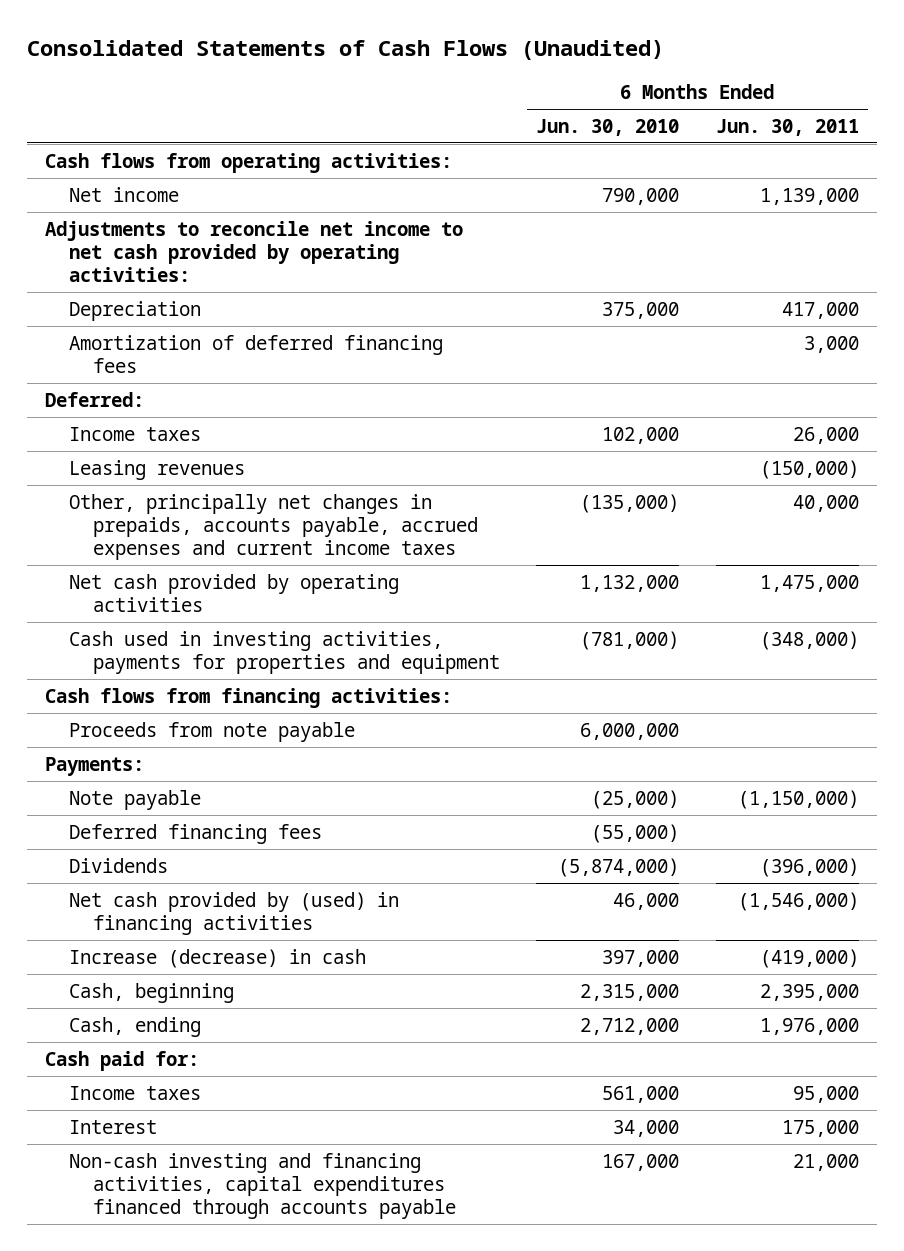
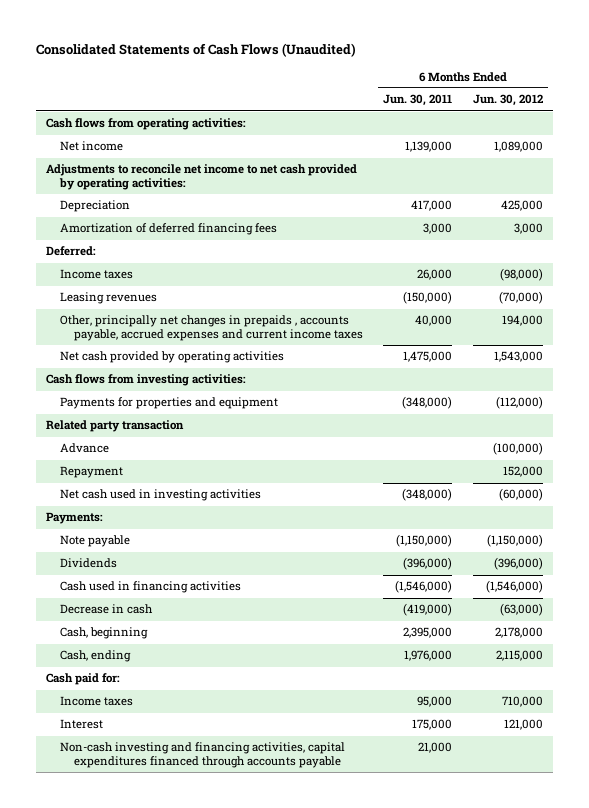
- | 6 Months Ended Jun. 30, 2010 | 6 Months Ended Jun. 30, 2011
+ | 6 Months Ended Jun. 30, 2011 | 6 Months Ended Jun. 30, 2012
- Other, principally net changes in prepaids, accounts payable, accrued expenses and current income taxes | (135,000) | 40,000
+ Other, principally net changes in prepaids , accounts payable, accrued expenses and current income taxes | 40,000 | 194,000
- Cash used in investing activities, payments for properties and equipment | (781,000) | (348,000)
- Cash flows from financing activities:
- Proceeds from note payable | 6,000,000 |
+ Cash flows from investing activities:
+ Payments for properties and equipment | (348,000) | (112,000)
+ Related party transaction
+ Advance | | (100,000)
+ Repayment | | 152,000
+ Net cash used in investing activities | (348,000) | (60,000)
- Deferred financing fees | (55,000) |
- Net cash provided by (used) in financing activities | 46,000 | (1,546,000)
- Increase (decrease) in cash | 397,000 | (419,000)
+ Cash used in financing activities | (1,546,000) | (1,546,000)
+ Decrease in cash | (419,000) | (63,000)

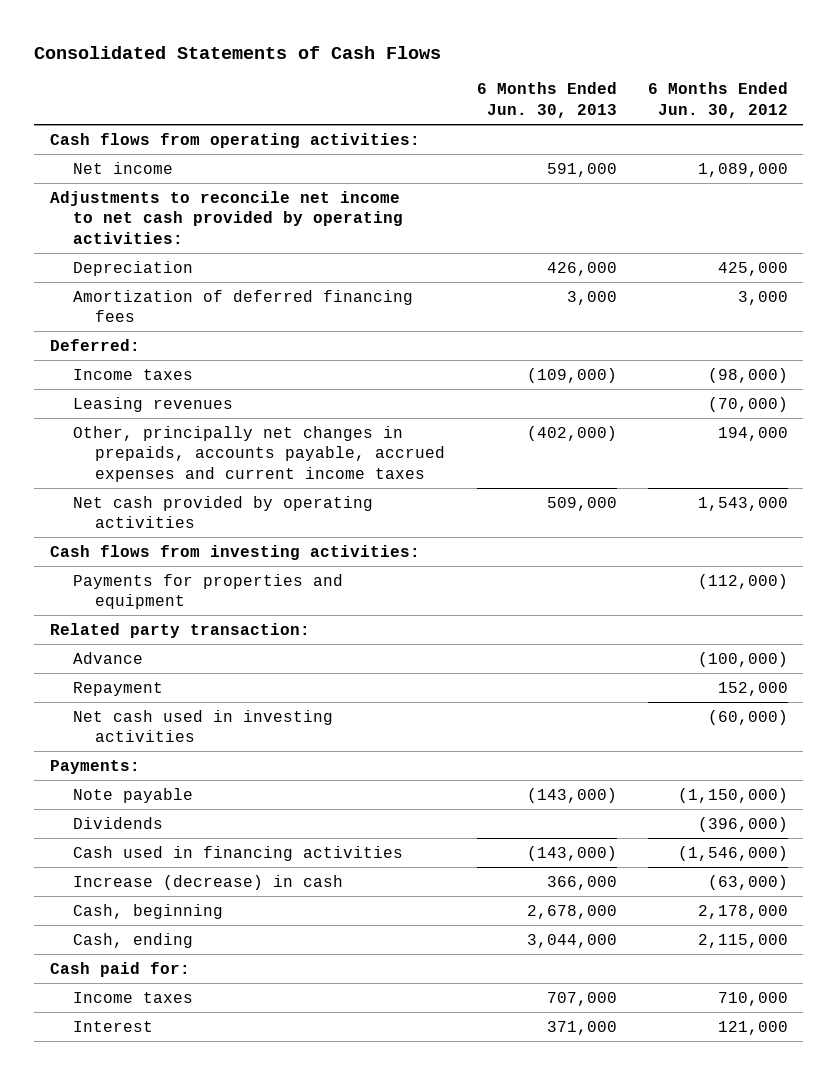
- Consolidated Statements of Cash Flows (Unaudited)
+ Consolidated Statements of Cash Flows
- | 6 Months Ended Jun. 30, 2011 | 6 Months Ended Jun. 30, 2012
+ | 6 Months Ended Jun. 30, 2013 | 6 Months Ended Jun. 30, 2012
- Other, principally net changes in prepaids , accounts payable, accrued expenses and current income taxes | 40,000 | 194,000
+ Other, principally net changes in prepaids, accounts payable, accrued expenses and current income taxes | (402,000) | 194,000
- Related party transaction
+ Related party transaction:
- Decrease in cash | (419,000) | (63,000)
+ Increase (decrease) in cash | 366,000 | (63,000)
- Non-cash investing and financing activities, capital expenditures financed through accounts payable | 21,000 |

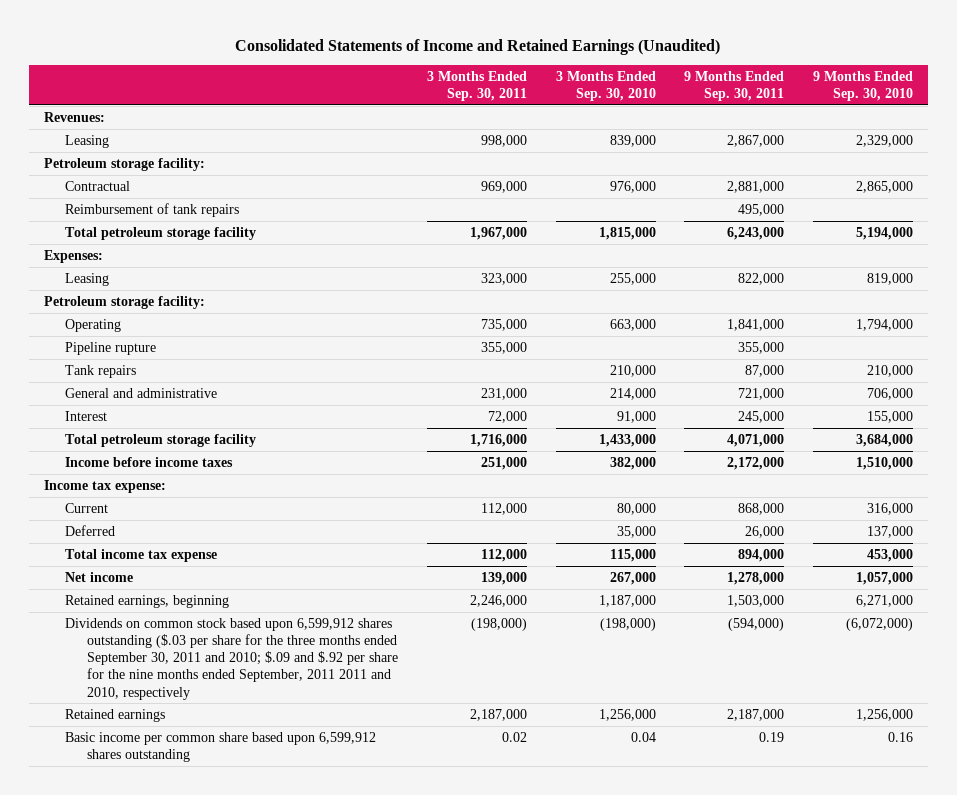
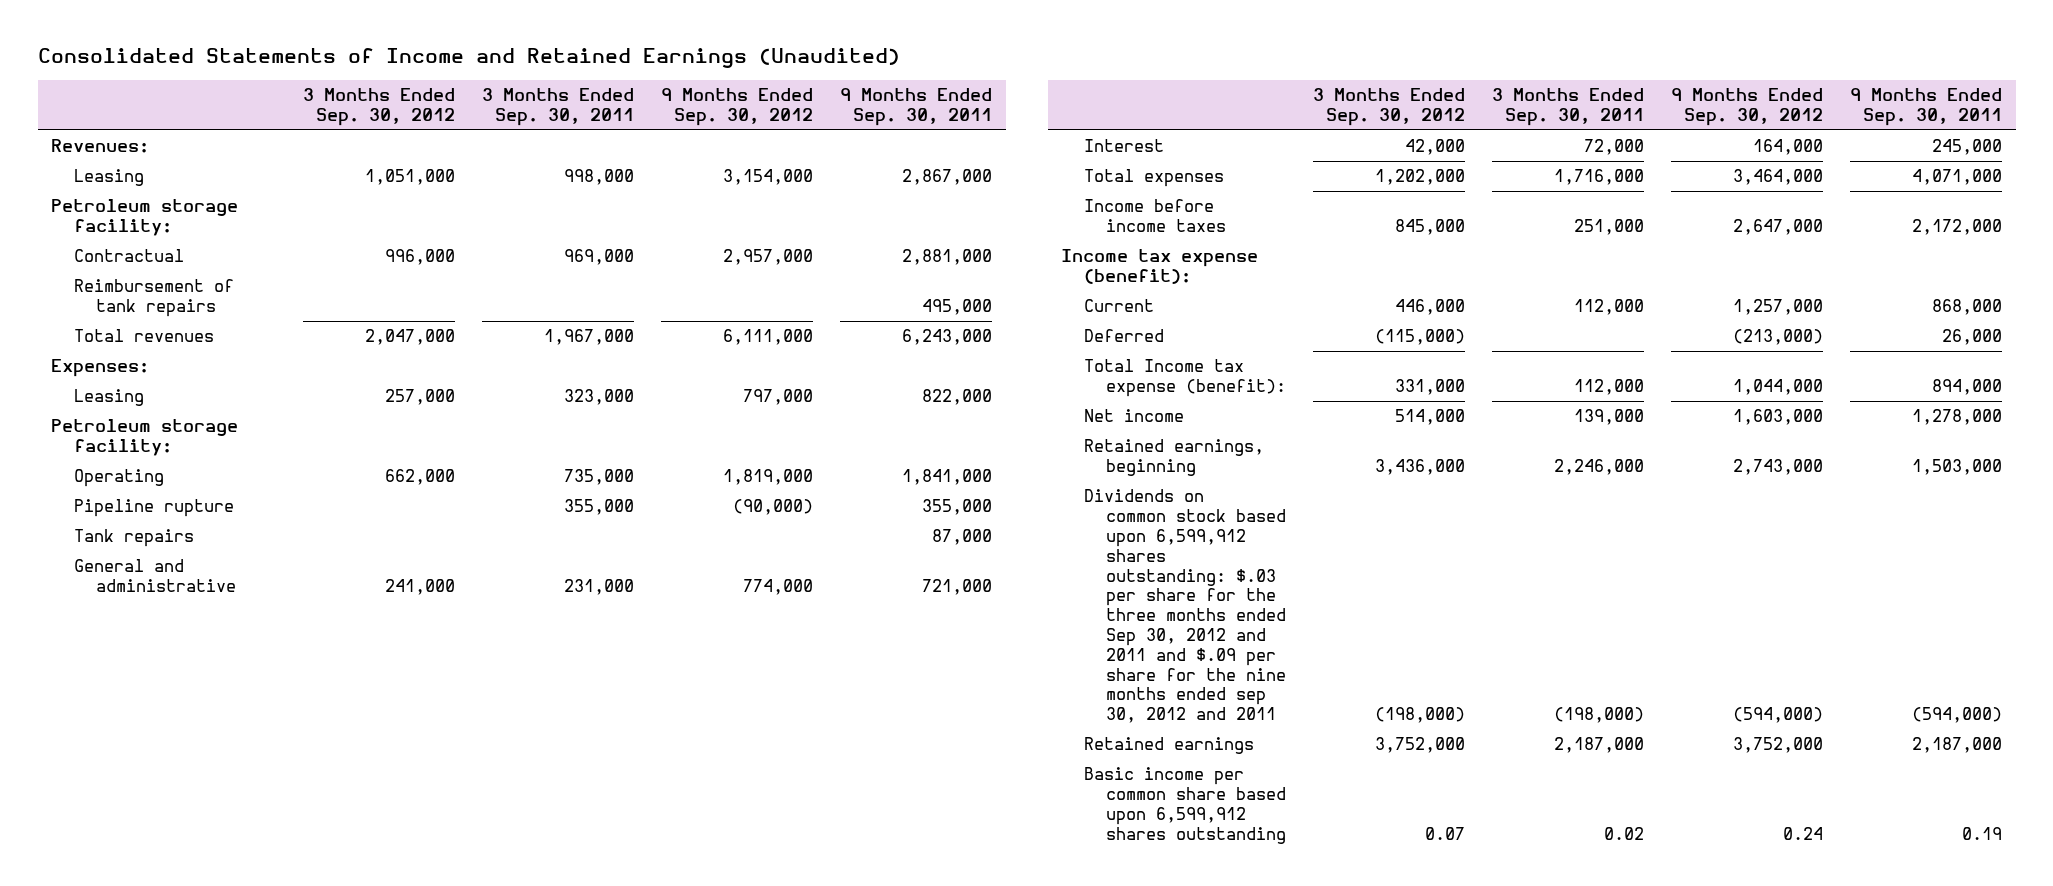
- | 3 Months Ended Sep. 30, 2011 | 3 Months Ended Sep. 30, 2010 | 9 Months Ended Sep. 30, 2011 | 9 Months Ended Sep. 30, 2010
+ | 3 Months Ended Sep. 30, 2012 | 3 Months Ended Sep. 30, 2011 | 9 Months Ended Sep. 30, 2012 | 9 Months Ended Sep. 30, 2011
- Total petroleum storage facility | 1,967,000 | 1,815,000 | 6,243,000 | 5,194,000
+ Total revenues | 2,047,000 | 1,967,000 | 6,111,000 | 6,243,000
- Total petroleum storage facility | 1,716,000 | 1,433,000 | 4,071,000 | 3,684,000
+ Total expenses | 1,202,000 | 1,716,000 | 3,464,000 | 4,071,000
- Income tax expense:
+ Income tax expense (benefit):
- Total income tax expense | 112,000 | 115,000 | 894,000 | 453,000
+ Total Income tax expense (benefit): | 331,000 | 112,000 | 1,044,000 | 894,000
- Dividends on common stock based upon 6,599,912 shares outstanding ($.03 per share for the three months ended September 30, 2011 and 2010; $.09 and $.92 per share for the nine months ended September, 2011 2011 and 2010, respectively | (198,000) | (198,000) | (594,000) | (6,072,000)
+ Dividends on common stock based upon 6,599,912 shares outstanding: $.03 per share for the three months ended Sep 30, 2012 and 2011 and $.09 per share for the nine months ended sep 30, 2012 and 2011 | (198,000) | (198,000) | (594,000) | (594,000)

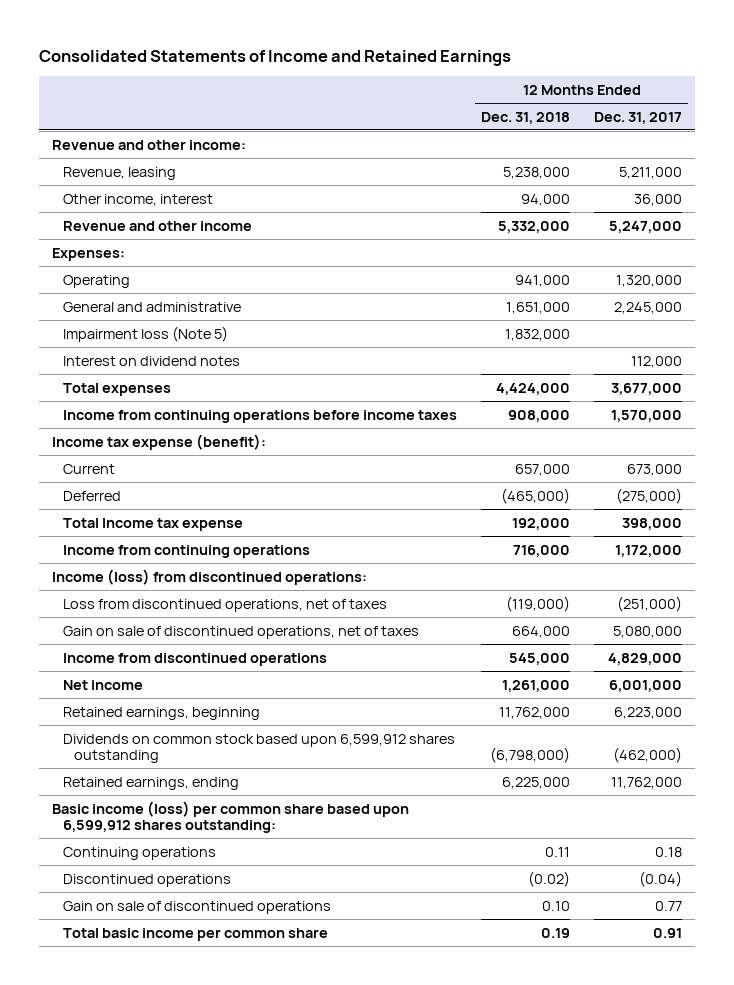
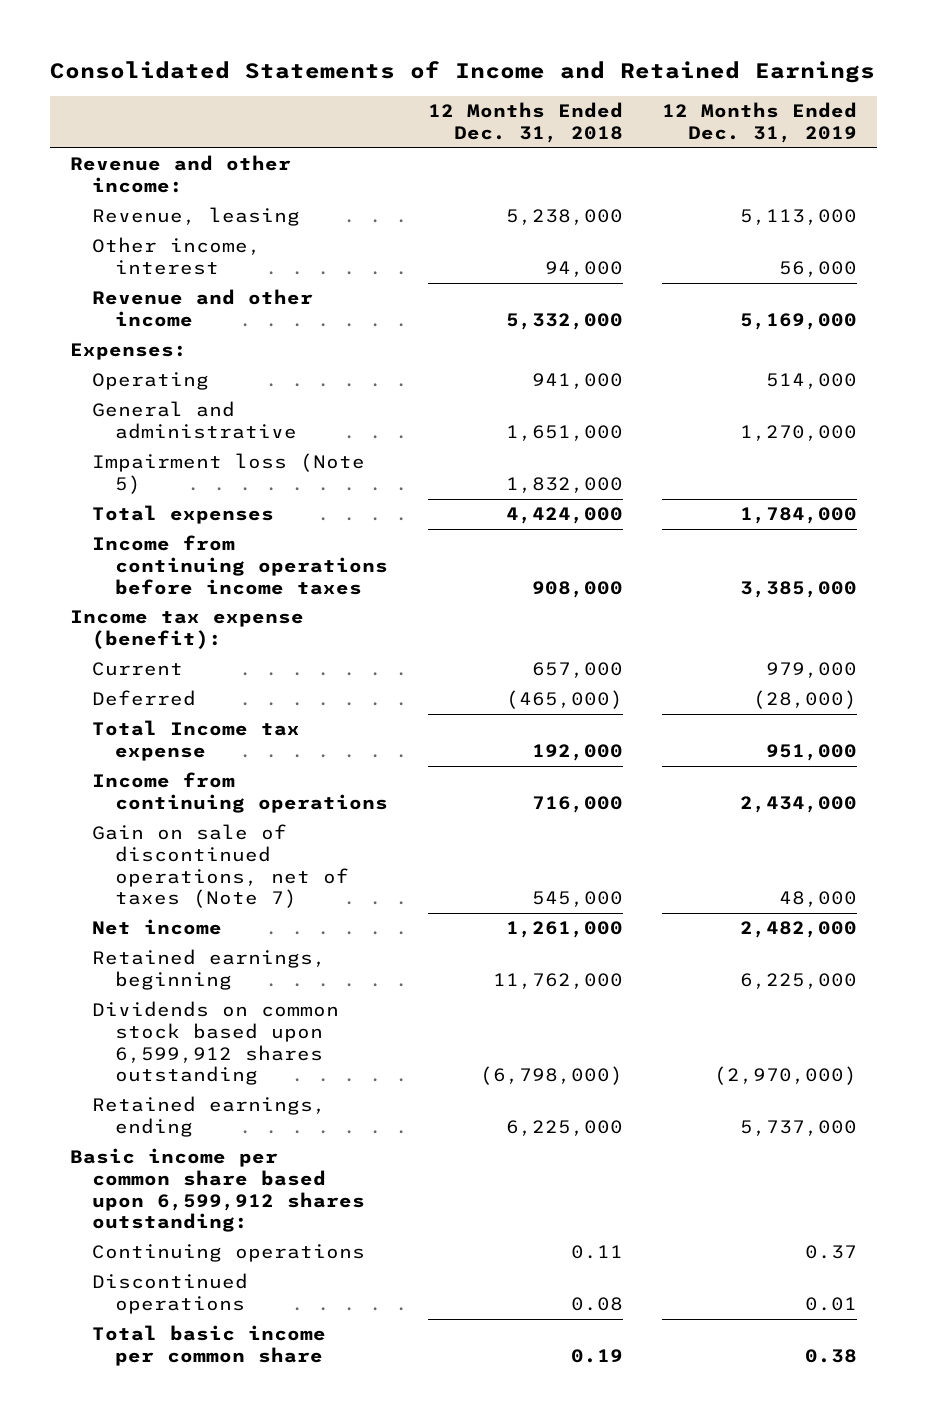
- | 12 Months Ended Dec. 31, 2018 | 12 Months Ended Dec. 31, 2017
+ | 12 Months Ended Dec. 31, 2018 | 12 Months Ended Dec. 31, 2019
- Interest on dividend notes | | 112,000
- Income (loss) from discontinued operations:
- Loss from discontinued operations, net of taxes | (119,000) | (251,000)
- Gain on sale of discontinued operations, net of taxes | 664,000 | 5,080,000
- Income from discontinued operations | 545,000 | 4,829,000
+ Gain on sale of discontinued operations, net of taxes (Note 7) | 545,000 | 48,000
- Basic income (loss) per common share based upon 6,599,912 shares outstanding:
+ Basic income per common share based upon 6,599,912 shares outstanding:
- Discontinued operations | (0.02) | (0.04)
- Gain on sale of discontinued operations | 0.10 | 0.77
+ Discontinued operations | 0.08 | 0.01

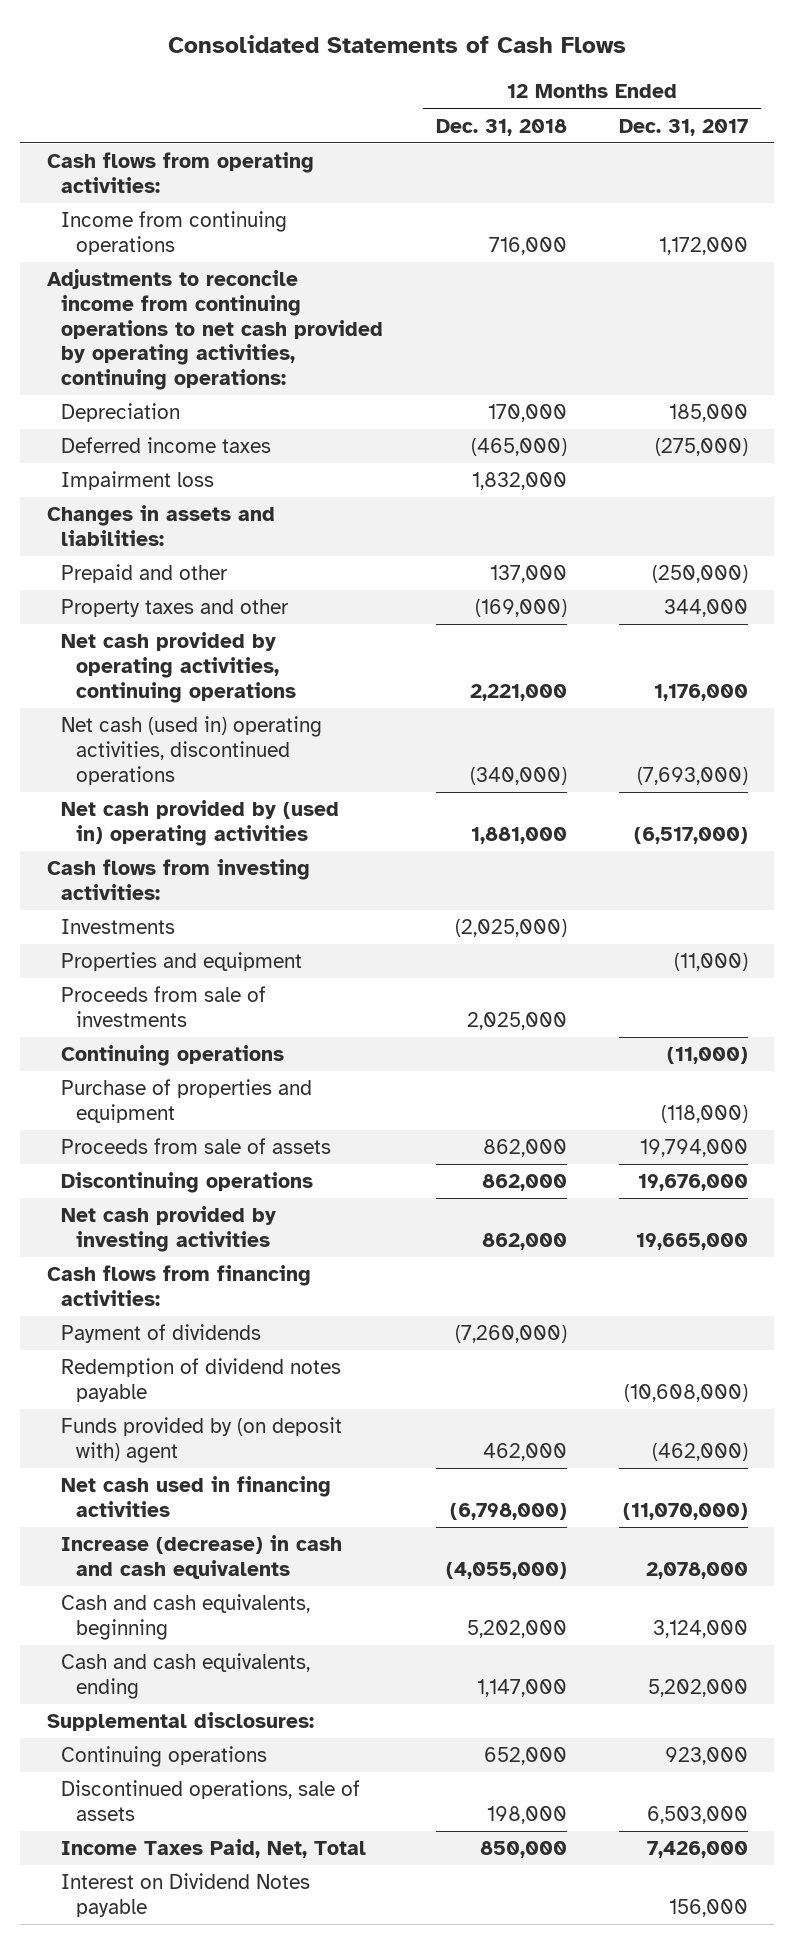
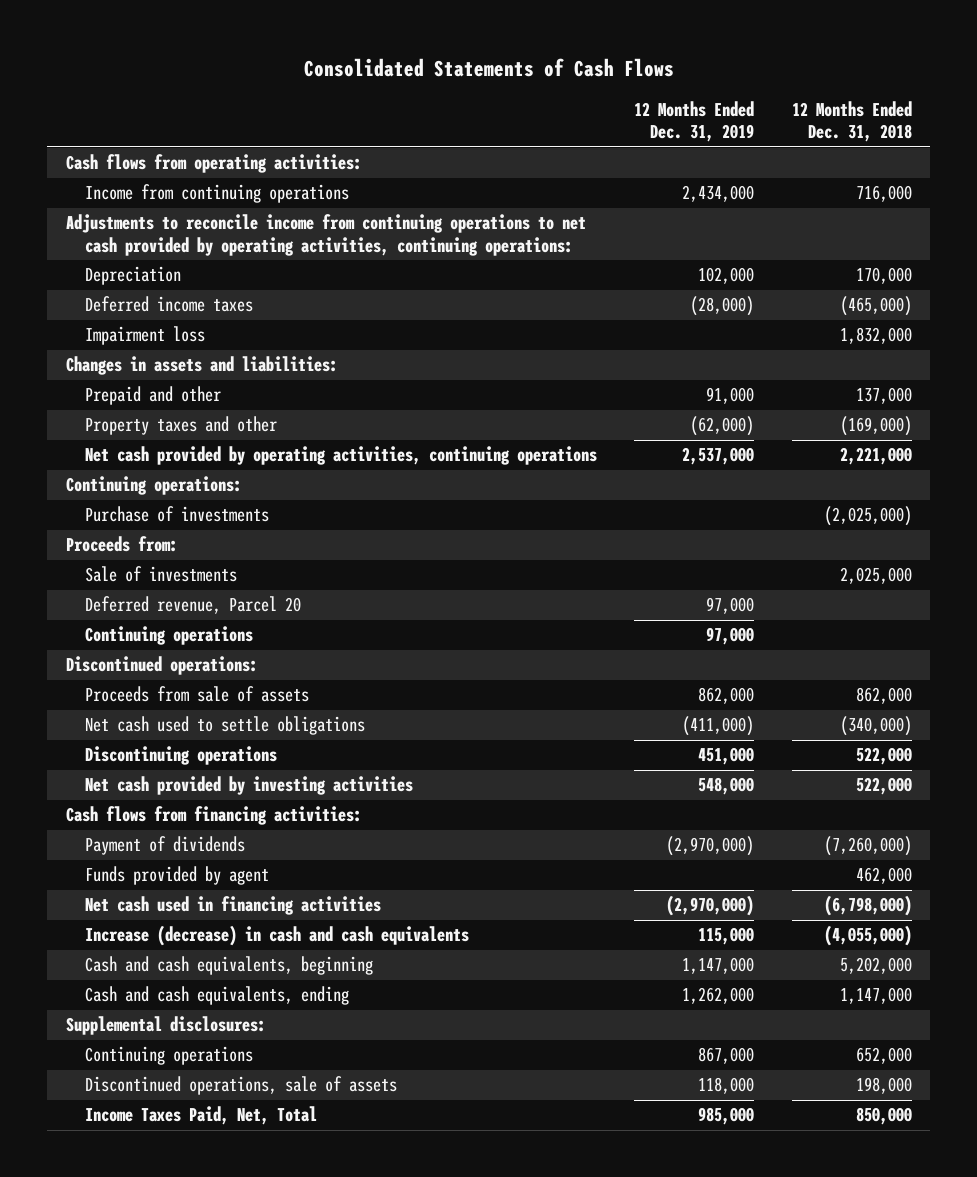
- | 12 Months Ended Dec. 31, 2018 | 12 Months Ended Dec. 31, 2017
+ | 12 Months Ended Dec. 31, 2019 | 12 Months Ended Dec. 31, 2018
- Net cash (used in) operating activities, discontinued operations | (340,000) | (7,693,000)
- Net cash provided by (used in) operating activities | 1,881,000 | (6,517,000)
- Cash flows from investing activities:
- Investments | (2,025,000) |
- Properties and equipment | | (11,000)
- Proceeds from sale of investments | 2,025,000 |
+ Continuing operations:
+ Purchase of investments | | (2,025,000)
+ Proceeds from:
+ Sale of investments | | 2,025,000
+ Deferred revenue, Parcel 20 | 97,000 |
- Purchase of properties and equipment | | (118,000)
+ Discontinued operations:
- Discontinuing operations | 862,000 | 19,676,000
- Net cash provided by investing activities | 862,000 | 19,665,000
+ Net cash used to settle obligations | (411,000) | (340,000)
+ Discontinuing operations | 451,000 | 522,000
+ Net cash provided by investing activities | 548,000 | 522,000
- Redemption of dividend notes payable | | (10,608,000)
- Funds provided by (on deposit with) agent | 462,000 | (462,000)
+ Funds provided by agent | | 462,000
- Interest on Dividend Notes payable | | 156,000

